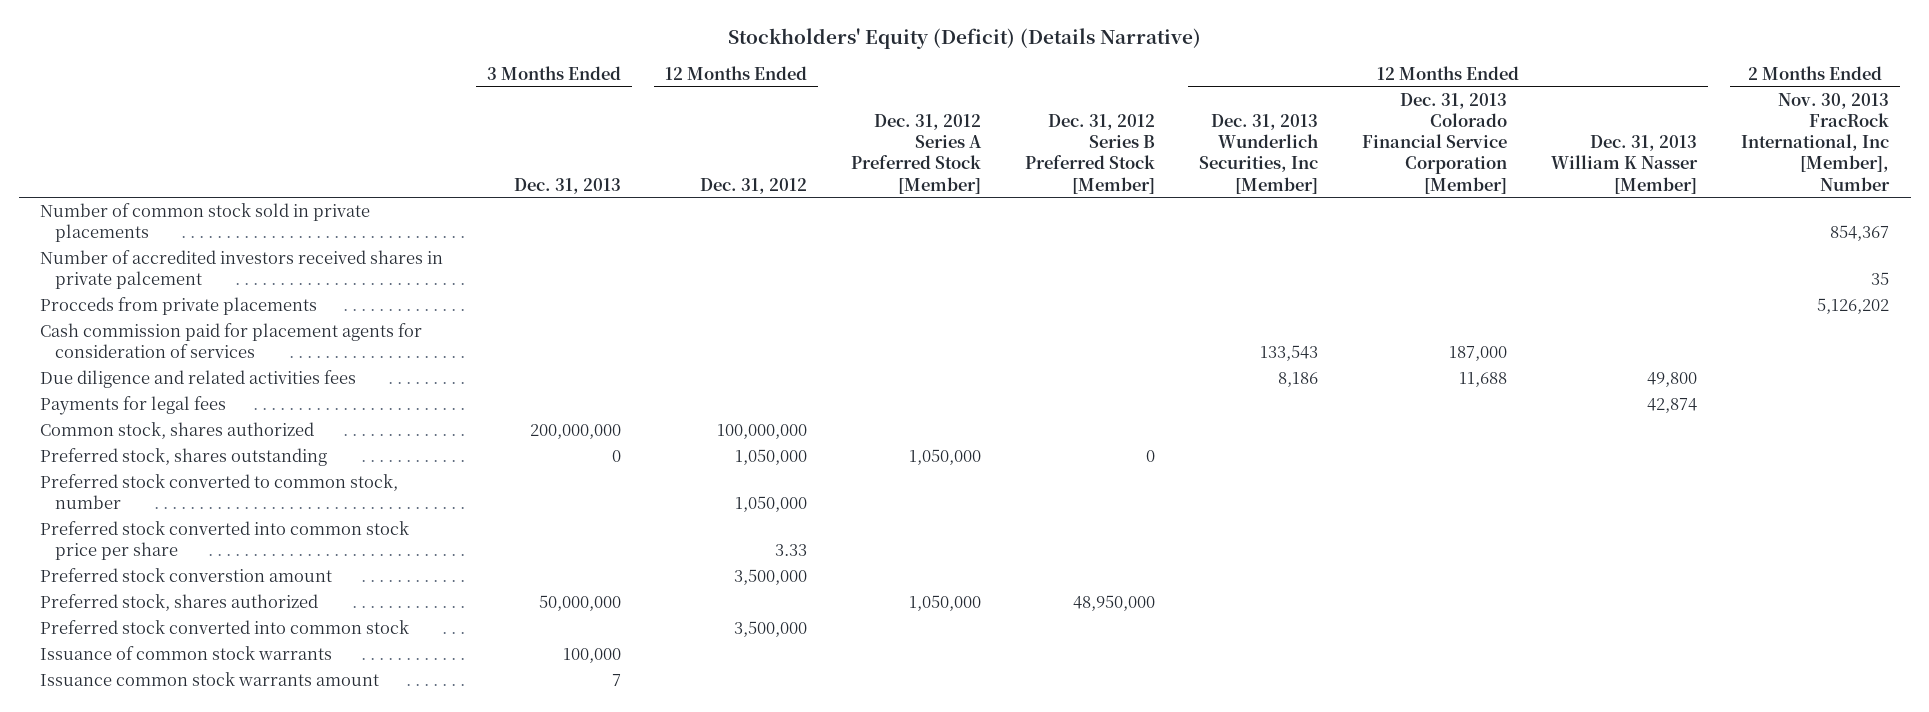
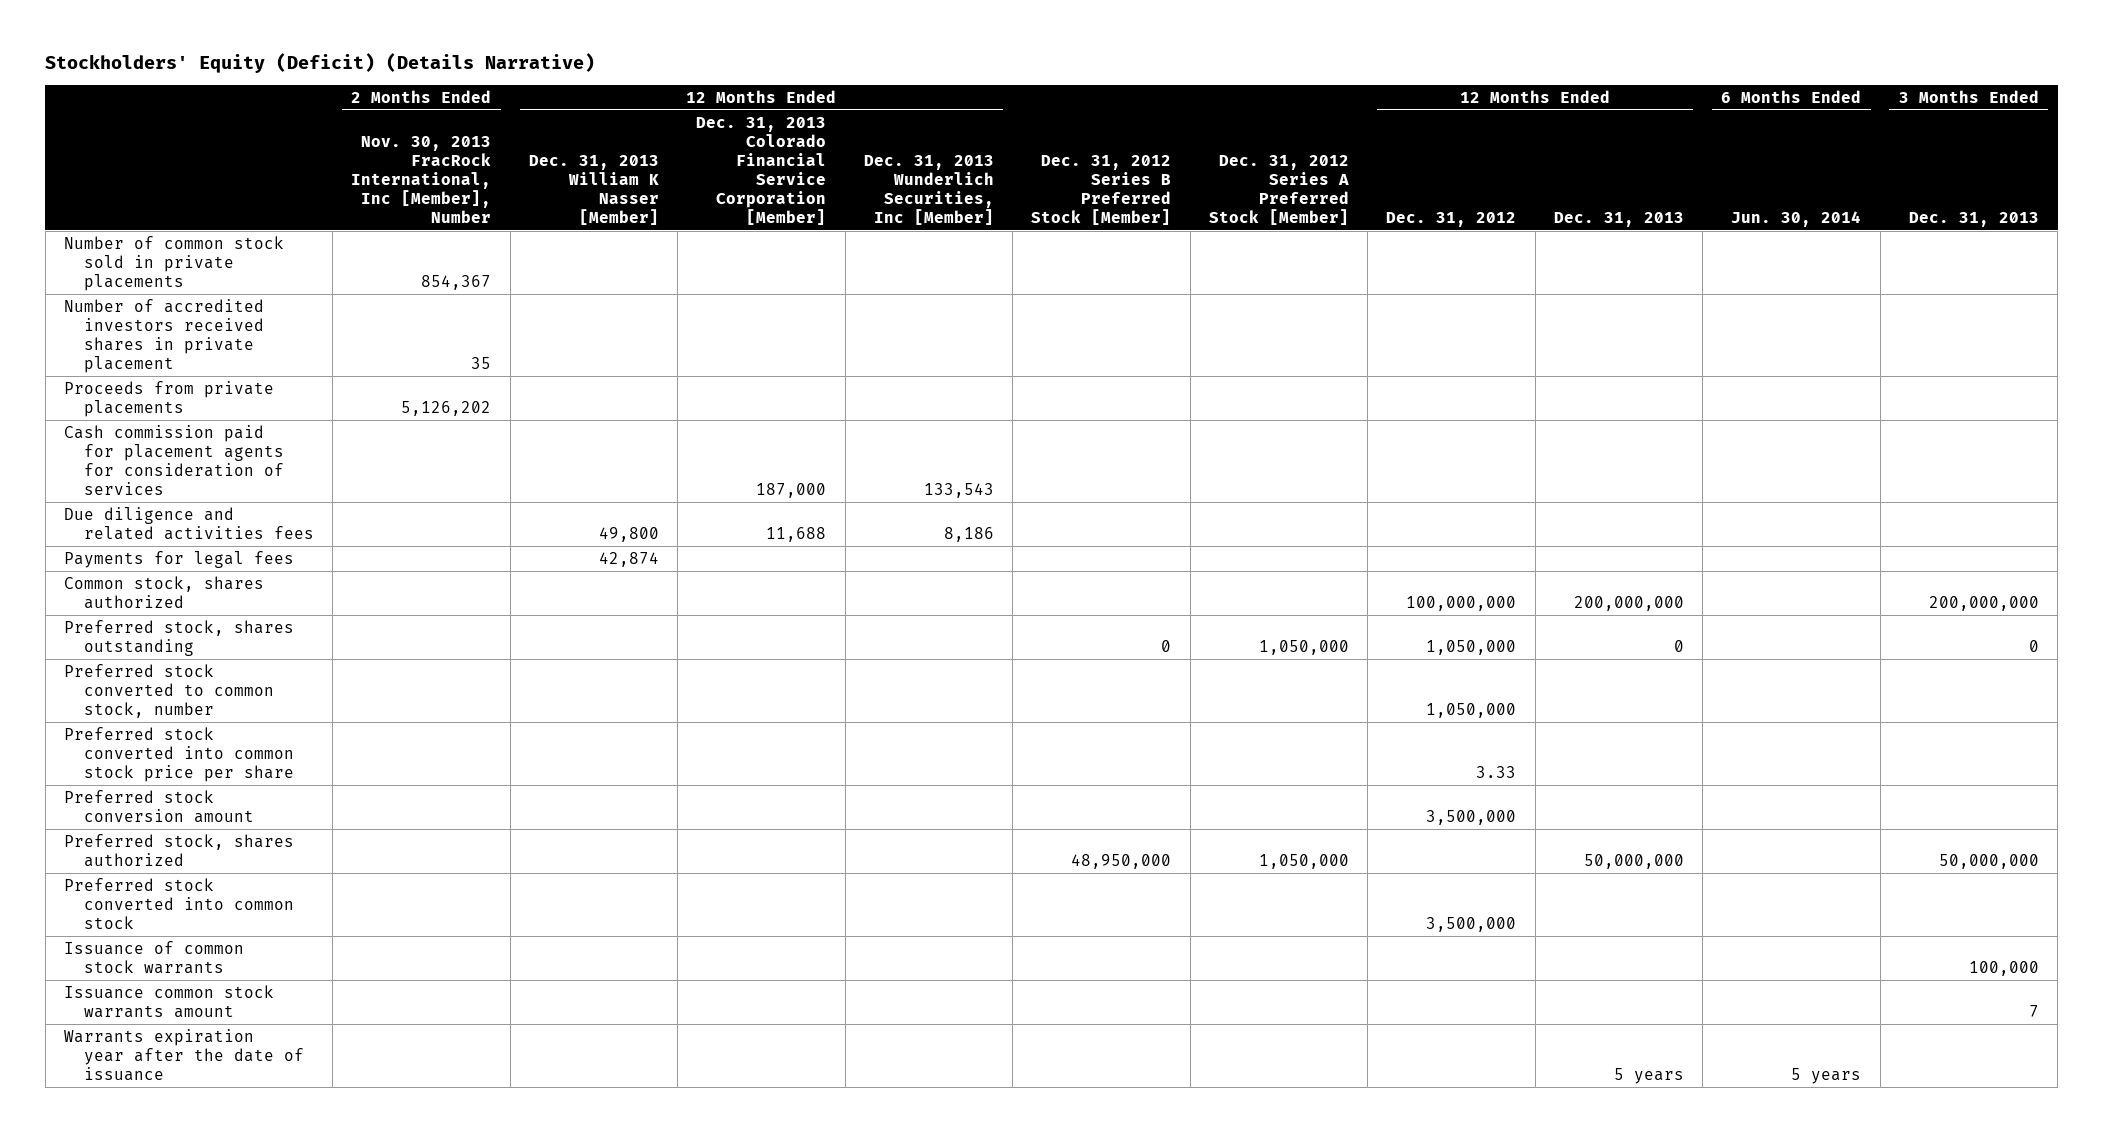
- | 3 Months Ended Dec. 31, 2013 | 12 Months Ended Dec. 31, 2012 | Dec. 31, 2012 Series A Preferred Stock [Member] | Dec. 31, 2012 Series B Preferred Stock [Member] | 12 Months Ended Dec. 31, 2013 Wunderlich Securities, Inc [Member] | 12 Months Ended Dec. 31, 2013 Colorado Financial Service Corporation [Member] | 12 Months Ended Dec. 31, 2013 William K Nasser [Member] | 2 Months Ended Nov. 30, 2013 FracRock International, Inc [Member], Number
+ | 2 Months Ended Nov. 30, 2013 FracRock International, Inc [Member], Number | 12 Months Ended Dec. 31, 2013 William K Nasser [Member] | 12 Months Ended Dec. 31, 2013 Colorado Financial Service Corporation [Member] | 12 Months Ended Dec. 31, 2013 Wunderlich Securities, Inc [Member] | Dec. 31, 2012 Series B Preferred Stock [Member] | Dec. 31, 2012 Series A Preferred Stock [Member] | 12 Months Ended Dec. 31, 2012 | 12 Months Ended Dec. 31, 2013 | 6 Months Ended Jun. 30, 2014 | 3 Months Ended Dec. 31, 2013
- Number of accredited investors received shares in private palcement | | | | | | | | 35
- Procceds from private placements | | | | | | | | 5,126,202
+ Number of accredited investors received shares in private placement | 35 | | | | | | | | |
+ Proceeds from private placements | 5,126,202 | | | | | | | | |
- Preferred stock converstion amount | | 3,500,000 | | | | | |
+ Preferred stock conversion amount | | | | | | | 3,500,000 | | |
+ Warrants expiration year after the date of issuance | | | | | | | | 5 years | 5 years |

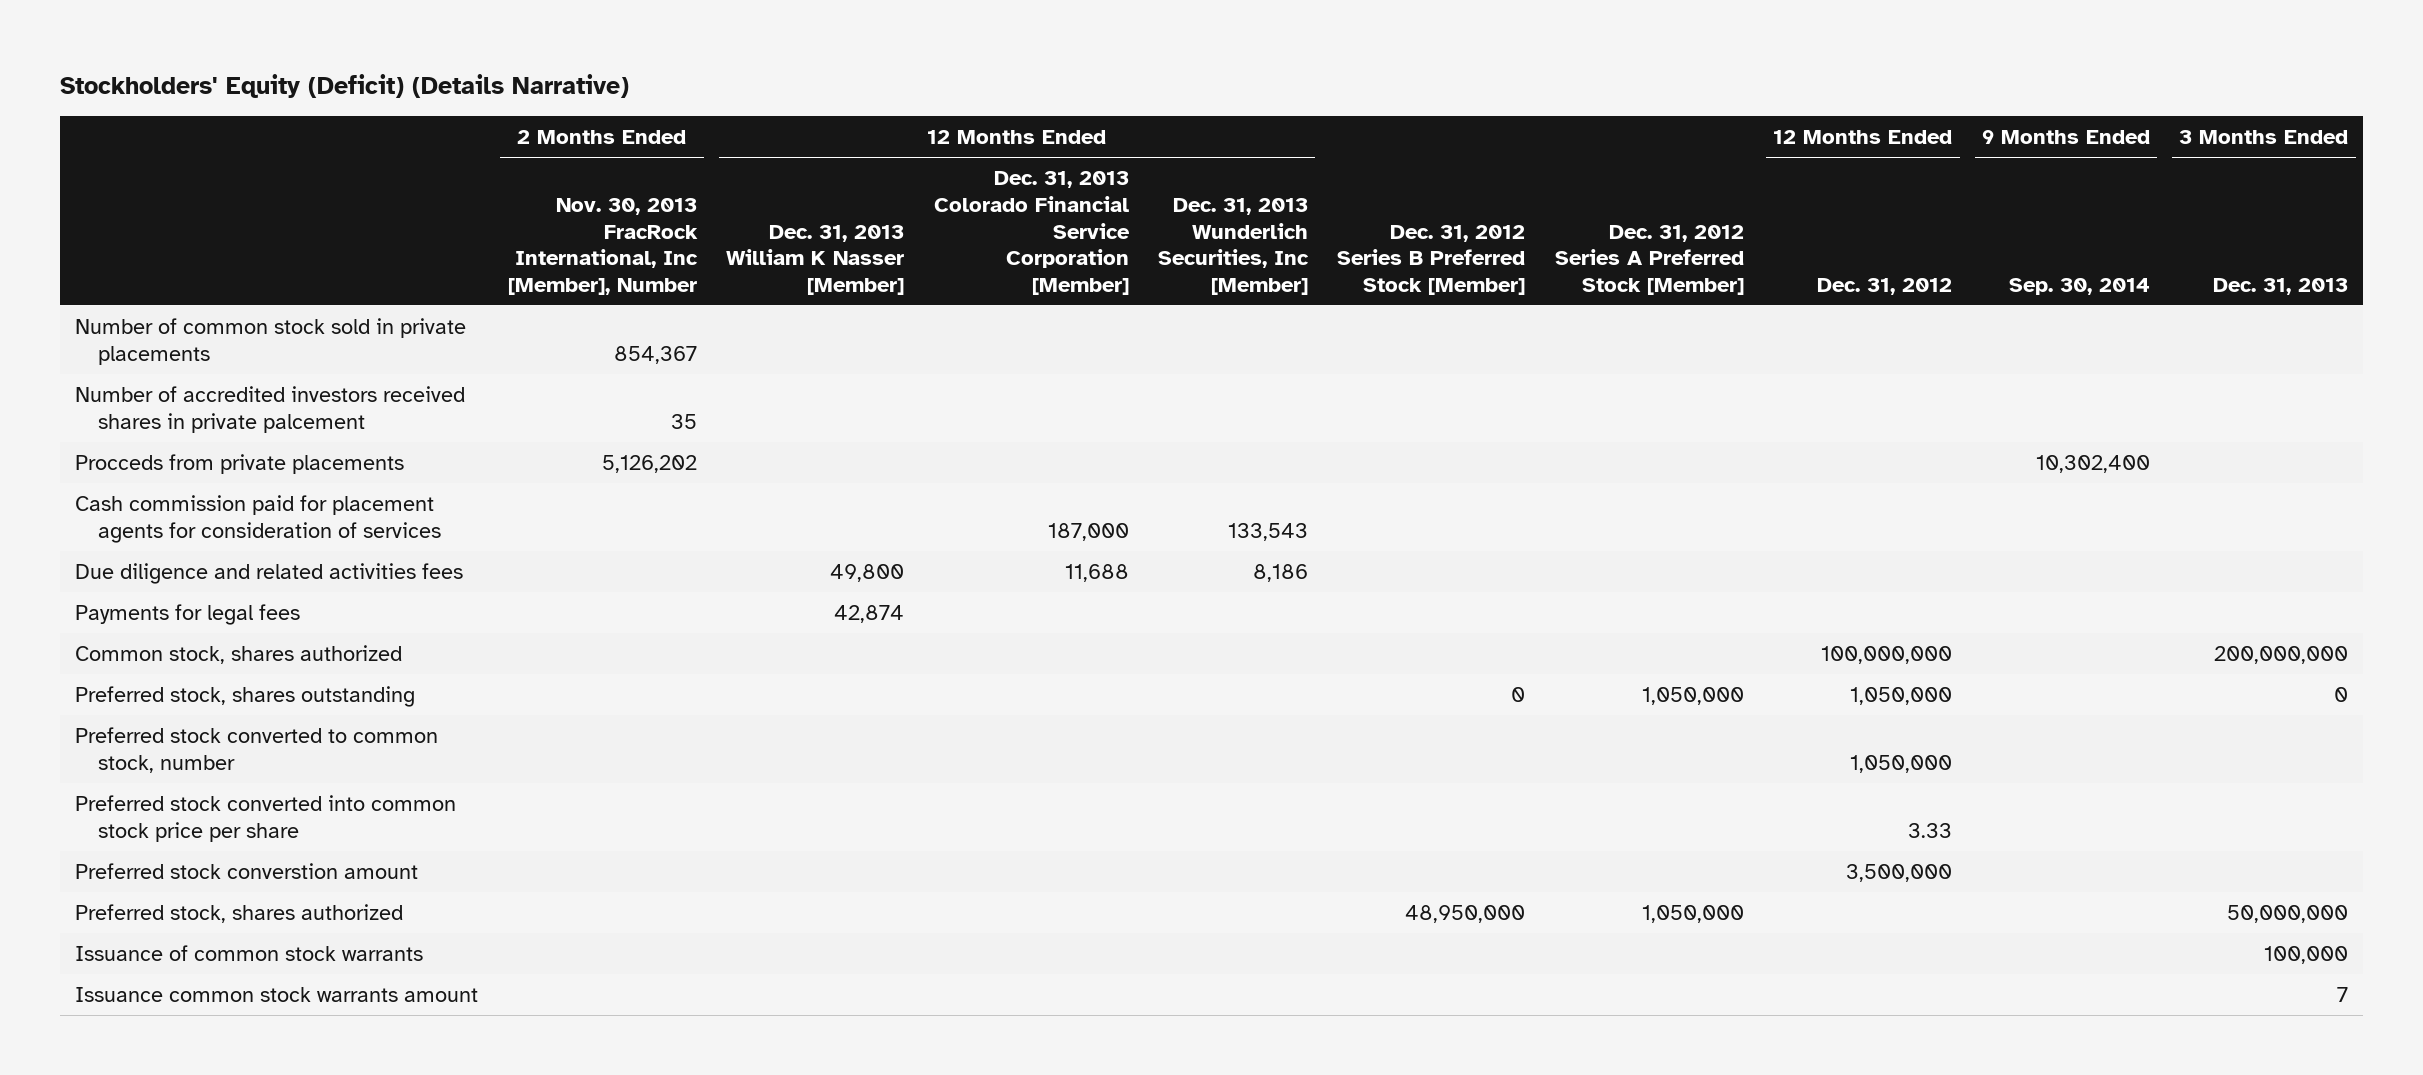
- | 2 Months Ended Nov. 30, 2013 FracRock International, Inc [Member], Number | 12 Months Ended Dec. 31, 2013 William K Nasser [Member] | 12 Months Ended Dec. 31, 2013 Colorado Financial Service Corporation [Member] | 12 Months Ended Dec. 31, 2013 Wunderlich Securities, Inc [Member] | Dec. 31, 2012 Series B Preferred Stock [Member] | Dec. 31, 2012 Series A Preferred Stock [Member] | 12 Months Ended Dec. 31, 2012 | 12 Months Ended Dec. 31, 2013 | 6 Months Ended Jun. 30, 2014 | 3 Months Ended Dec. 31, 2013
+ | 2 Months Ended Nov. 30, 2013 FracRock International, Inc [Member], Number | 12 Months Ended Dec. 31, 2013 William K Nasser [Member] | 12 Months Ended Dec. 31, 2013 Colorado Financial Service Corporation [Member] | 12 Months Ended Dec. 31, 2013 Wunderlich Securities, Inc [Member] | Dec. 31, 2012 Series B Preferred Stock [Member] | Dec. 31, 2012 Series A Preferred Stock [Member] | 12 Months Ended Dec. 31, 2012 | 9 Months Ended Sep. 30, 2014 | 3 Months Ended Dec. 31, 2013
- Number of accredited investors received shares in private placement | 35 | | | | | | | | |
- Proceeds from private placements | 5,126,202 | | | | | | | | |
+ Number of accredited investors received shares in private palcement | 35 | | | | | | | |
+ Procceds from private placements | 5,126,202 | | | | | | | 10,302,400 |
- Preferred stock conversion amount | | | | | | | 3,500,000 | | |
+ Preferred stock converstion amount | | | | | | | 3,500,000 | |
- Preferred stock converted into common stock | | | | | | | 3,500,000 | | |
- Warrants expiration year after the date of issuance | | | | | | | | 5 years | 5 years |

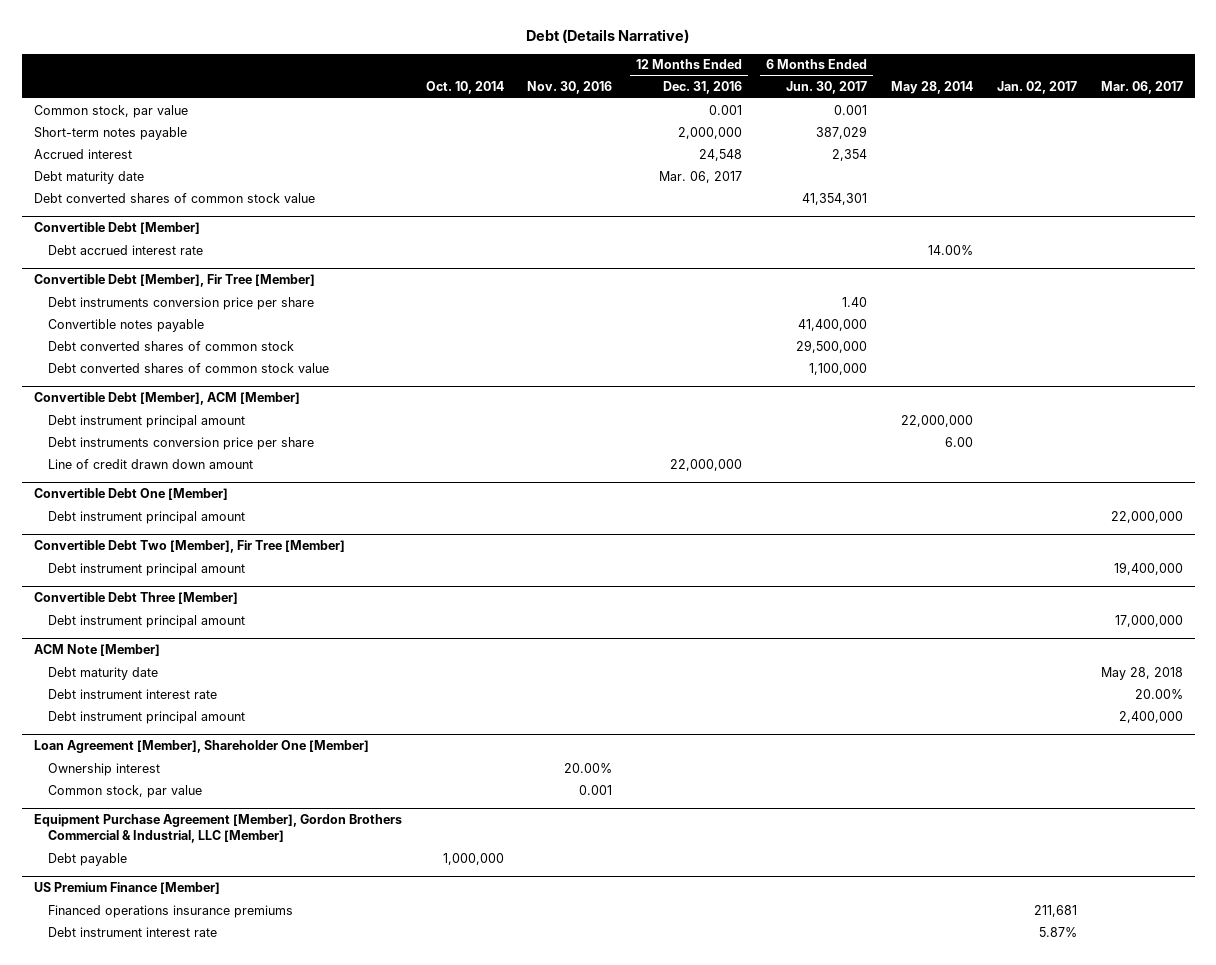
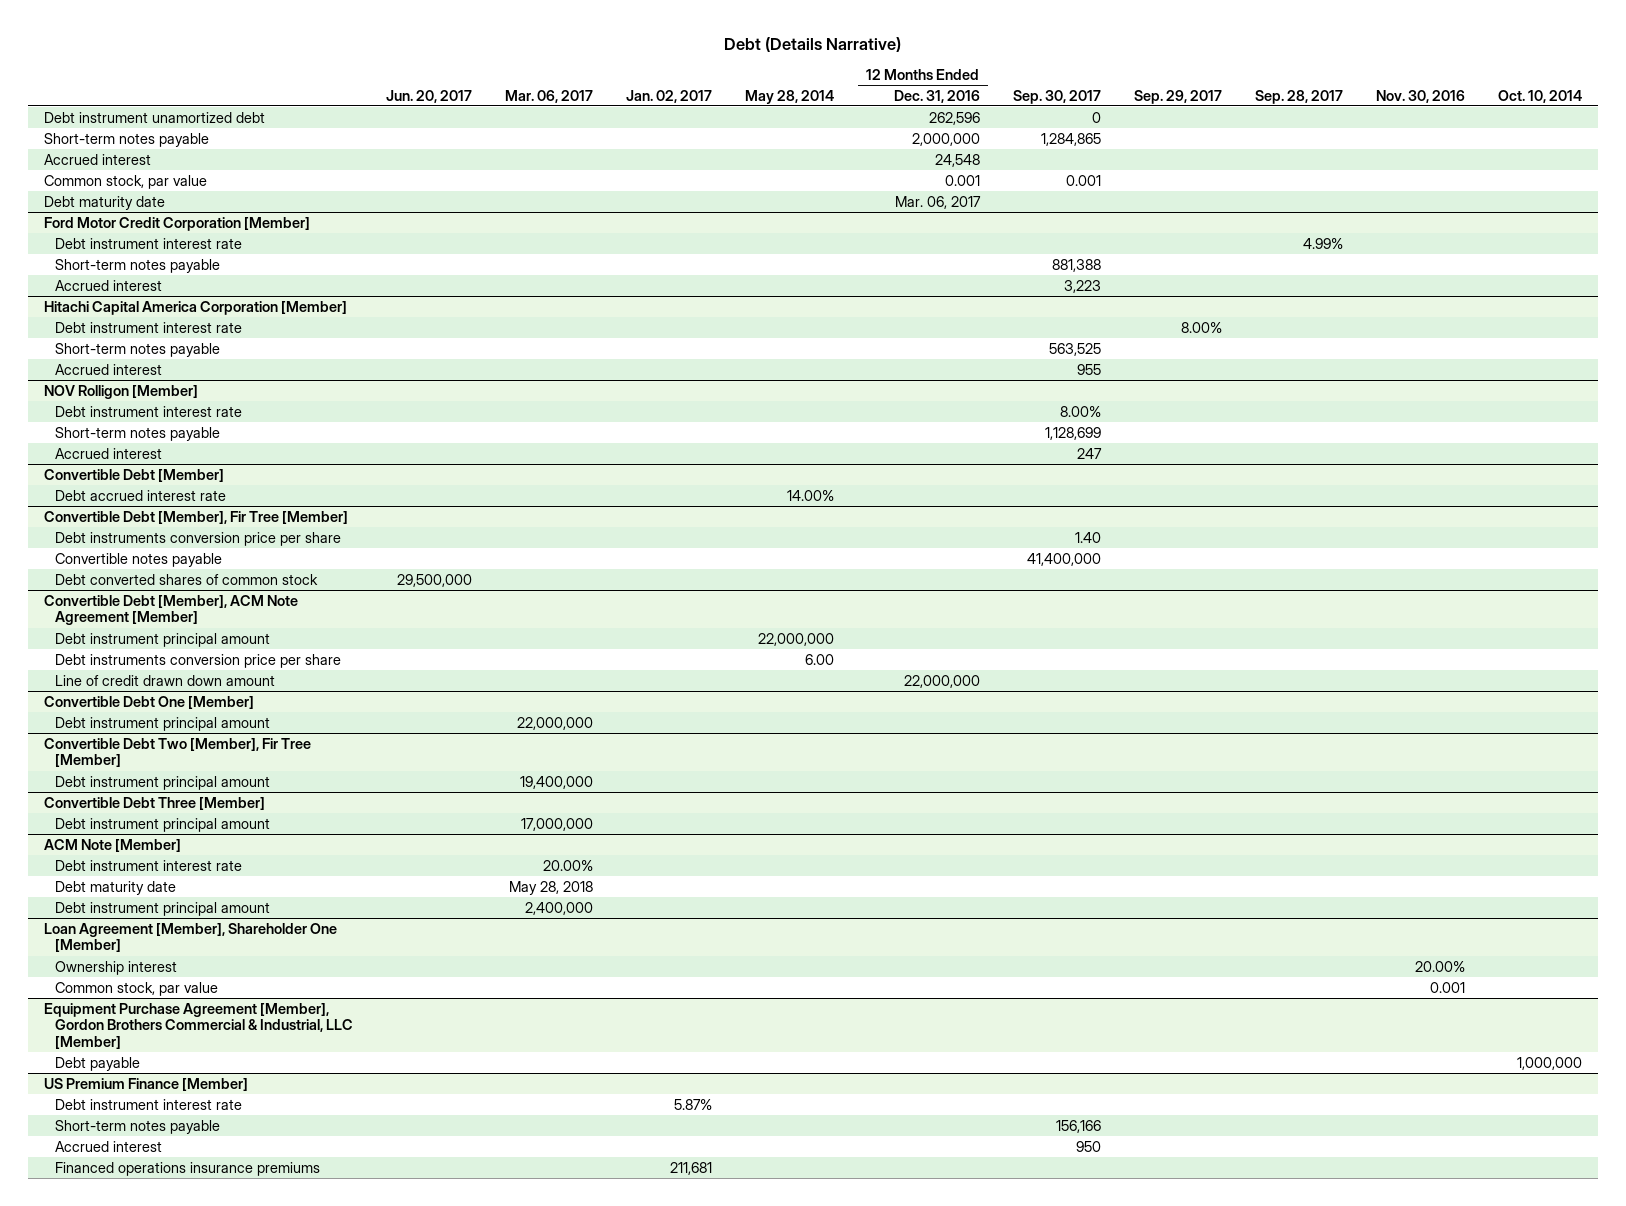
- | Oct. 10, 2014 | Nov. 30, 2016 | 12 Months Ended Dec. 31, 2016 | 6 Months Ended Jun. 30, 2017 | May 28, 2014 | Jan. 02, 2017 | Mar. 06, 2017
+ | Jun. 20, 2017 | Mar. 06, 2017 | Jan. 02, 2017 | May 28, 2014 | 12 Months Ended Dec. 31, 2016 | Sep. 30, 2017 | Sep. 29, 2017 | Sep. 28, 2017 | Nov. 30, 2016 | Oct. 10, 2014
+ Debt instrument unamortized debt | | | | | 262,596 | 0 | | | |
moved down: Common stock, par value | | | | | 0.001 | 0.001 | | | |
- Debt converted shares of common stock value | | | | 41,354,301 | | |
+ Ford Motor Credit Corporation [Member]
+ Debt instrument interest rate | | | | | | | | 4.99% | |
+ Short-term notes payable | | | | | | 881,388 | | | |
+ Accrued interest | | | | | | 3,223 | | | |
+ Hitachi Capital America Corporation [Member]
+ Debt instrument interest rate | | | | | | | 8.00% | | |
+ Short-term notes payable | | | | | | 563,525 | | | |
+ Accrued interest | | | | | | 955 | | | |
+ NOV Rolligon [Member]
+ Debt instrument interest rate | | | | | | 8.00% | | | |
+ Short-term notes payable | | | | | | 1,128,699 | | | |
+ Accrued interest | | | | | | 247 | | | |
@ Convertible Debt [Member], Fir Tree [Member]
- Debt converted shares of common stock value | | | | 1,100,000 | | |
- Convertible Debt [Member], ACM [Member]
+ Convertible Debt [Member], ACM Note Agreement [Member]
@ ACM Note [Member]
moved down: Debt maturity date | | May 28, 2018 | | | | | | | |
@ US Premium Finance [Member]
+ Short-term notes payable | | | | | | 156,166 | | | |
+ Accrued interest | | | | | | 950 | | | |
moved down: Financed operations insurance premiums | | | 211,681 | | | | | | |

